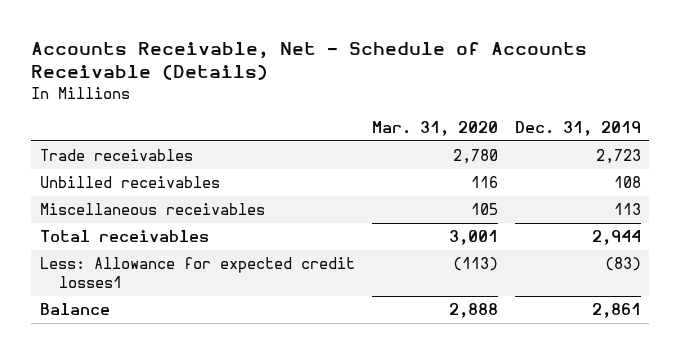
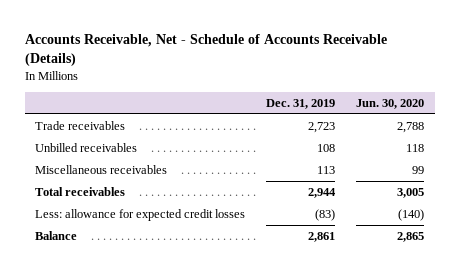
- | Mar. 31, 2020 | Dec. 31, 2019
+ | Dec. 31, 2019 | Jun. 30, 2020
- Less: Allowance for expected credit losses1 | (113) | (83)
+ Less: allowance for expected credit losses | (83) | (140)

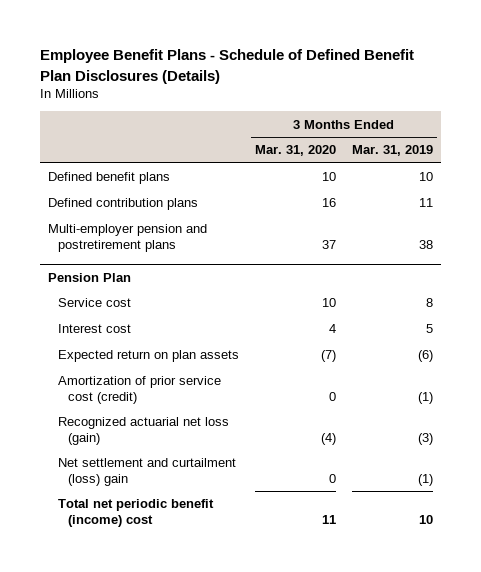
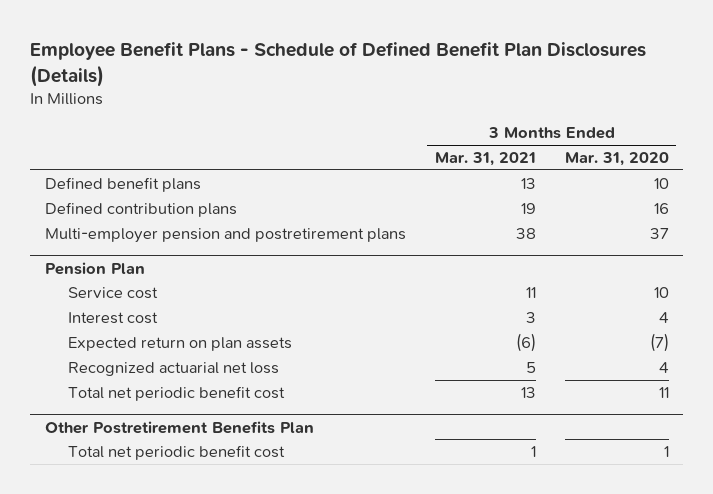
- | 3 Months Ended Mar. 31, 2020 | 3 Months Ended Mar. 31, 2019
+ | 3 Months Ended Mar. 31, 2021 | 3 Months Ended Mar. 31, 2020
@ Pension Plan
- Amortization of prior service cost (credit) | 0 | (1)
- Recognized actuarial net loss (gain) | (4) | (3)
- Net settlement and curtailment (loss) gain | 0 | (1)
- Total net periodic benefit (income) cost | 11 | 10
+ Recognized actuarial net loss | 5 | 4
+ Total net periodic benefit cost | 13 | 11
+ Other Postretirement Benefits Plan
+ Total net periodic benefit cost | 1 | 1

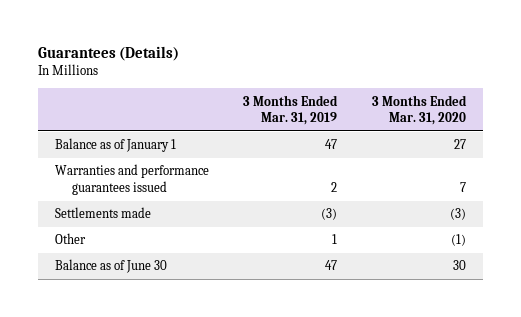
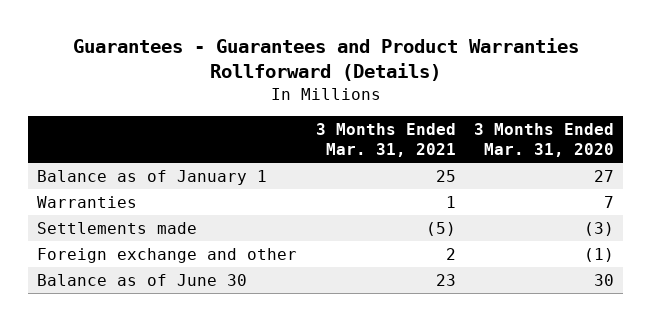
- Guarantees (Details)
+ Guarantees - Guarantees and Product Warranties Rollforward (Details)
- | 3 Months Ended Mar. 31, 2019 | 3 Months Ended Mar. 31, 2020
+ | 3 Months Ended Mar. 31, 2021 | 3 Months Ended Mar. 31, 2020
- Warranties and performance guarantees issued | 2 | 7
+ Warranties | 1 | 7
- Other | 1 | (1)
+ Foreign exchange and other | 2 | (1)

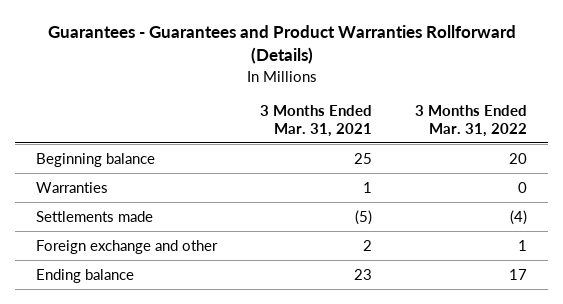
- | 3 Months Ended Mar. 31, 2021 | 3 Months Ended Mar. 31, 2020
+ | 3 Months Ended Mar. 31, 2021 | 3 Months Ended Mar. 31, 2022
- Balance as of January 1 | 25 | 27
+ Beginning balance | 25 | 20
- Balance as of June 30 | 23 | 30
+ Ending balance | 23 | 17

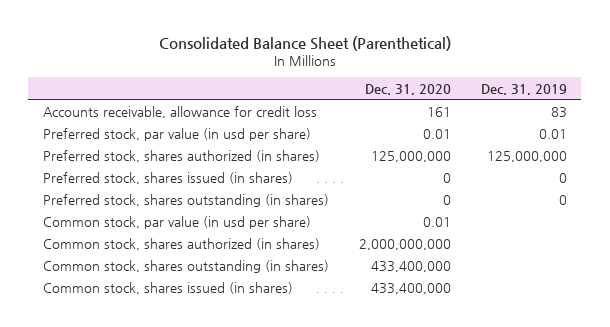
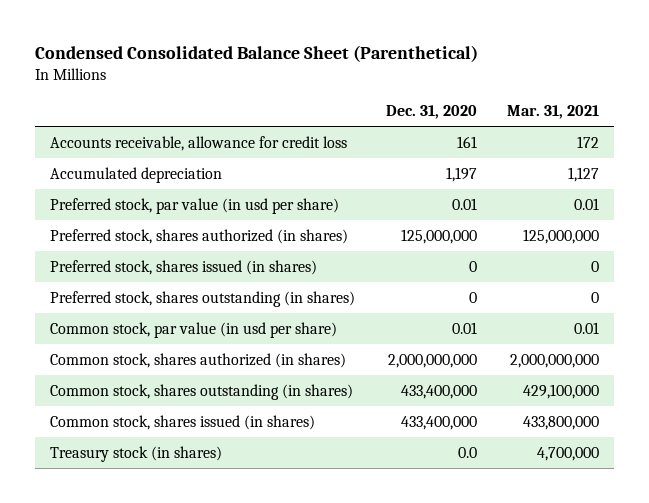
- Consolidated Balance Sheet (Parenthetical)
+ Condensed Consolidated Balance Sheet (Parenthetical)
- | Dec. 31, 2020 | Dec. 31, 2019
+ | Dec. 31, 2020 | Mar. 31, 2021
+ Accumulated depreciation | 1,197 | 1,127
+ Treasury stock (in shares) | 0.0 | 4,700,000

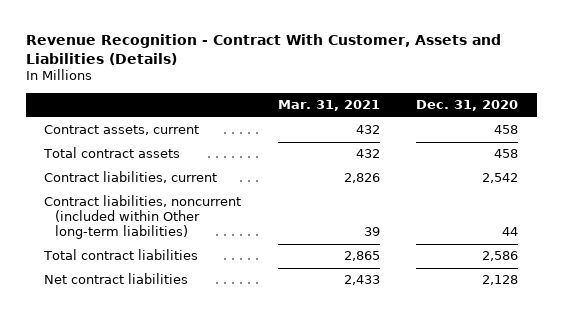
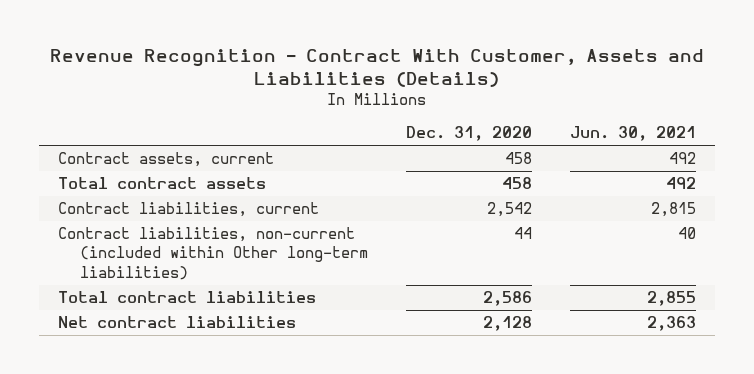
- | Mar. 31, 2021 | Dec. 31, 2020
+ | Dec. 31, 2020 | Jun. 30, 2021
- Contract liabilities, noncurrent (included within Other long-term liabilities) | 39 | 44
+ Contract liabilities, non-current (included within Other long-term liabilities) | 44 | 40

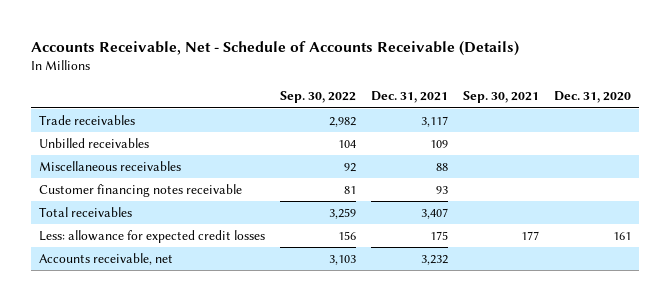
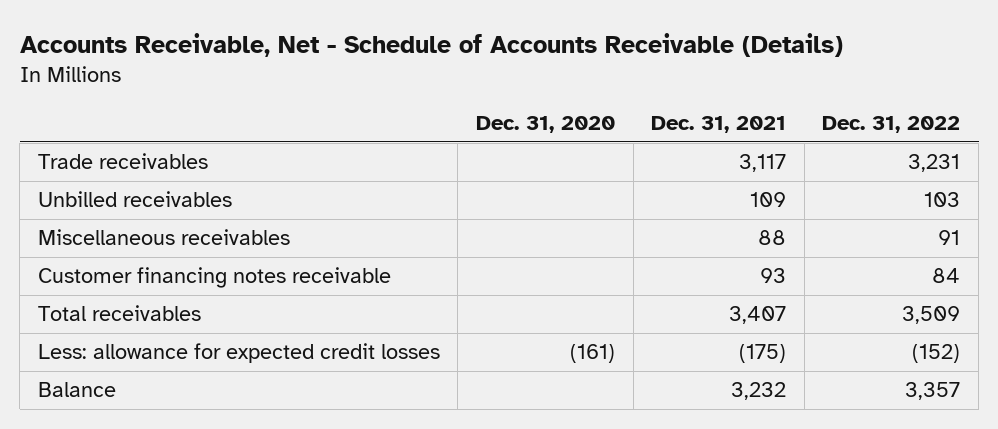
- | Sep. 30, 2022 | Dec. 31, 2021 | Sep. 30, 2021 | Dec. 31, 2020
+ | Dec. 31, 2020 | Dec. 31, 2021 | Dec. 31, 2022
- Less: allowance for expected credit losses | 156 | 175 | 177 | 161
- Accounts receivable, net | 3,103 | 3,232 | |
+ Less: allowance for expected credit losses | (161) | (175) | (152)
+ Balance | | 3,232 | 3,357

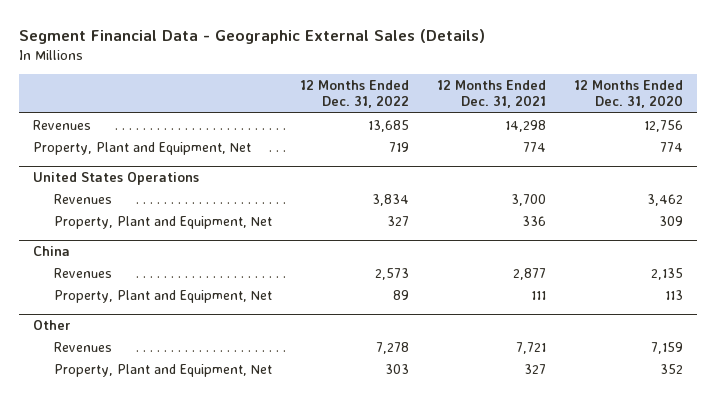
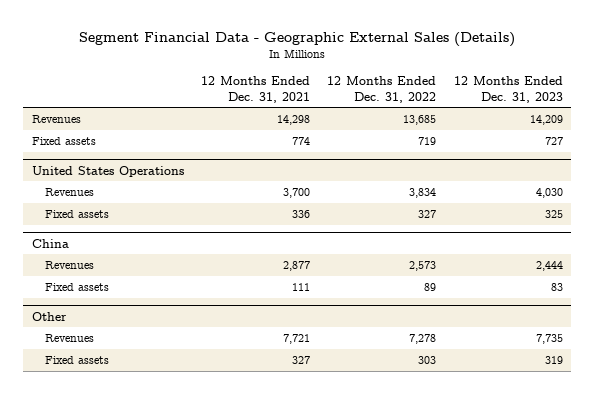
- | 12 Months Ended Dec. 31, 2022 | 12 Months Ended Dec. 31, 2021 | 12 Months Ended Dec. 31, 2020
+ | 12 Months Ended Dec. 31, 2021 | 12 Months Ended Dec. 31, 2022 | 12 Months Ended Dec. 31, 2023
- Property, Plant and Equipment, Net | 719 | 774 | 774
+ Fixed assets | 774 | 719 | 727
@ United States Operations
- Property, Plant and Equipment, Net | 327 | 336 | 309
+ Fixed assets | 336 | 327 | 325
@ China
- Property, Plant and Equipment, Net | 89 | 111 | 113
+ Fixed assets | 111 | 89 | 83
@ Other
- Property, Plant and Equipment, Net | 303 | 327 | 352
+ Fixed assets | 327 | 303 | 319

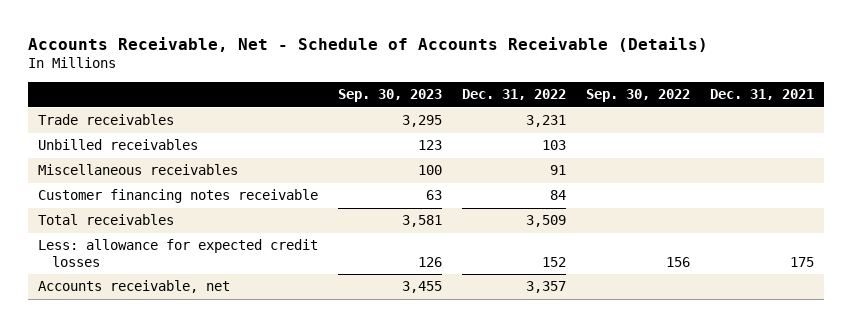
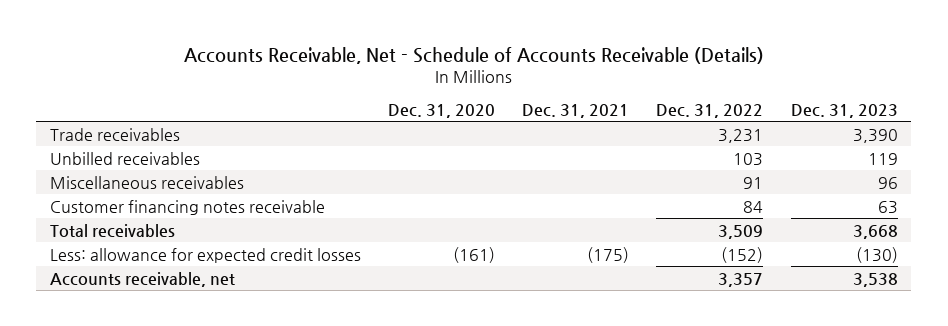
- | Sep. 30, 2023 | Dec. 31, 2022 | Sep. 30, 2022 | Dec. 31, 2021
+ | Dec. 31, 2020 | Dec. 31, 2021 | Dec. 31, 2022 | Dec. 31, 2023
- Less: allowance for expected credit losses | 126 | 152 | 156 | 175
+ Less: allowance for expected credit losses | (161) | (175) | (152) | (130)

